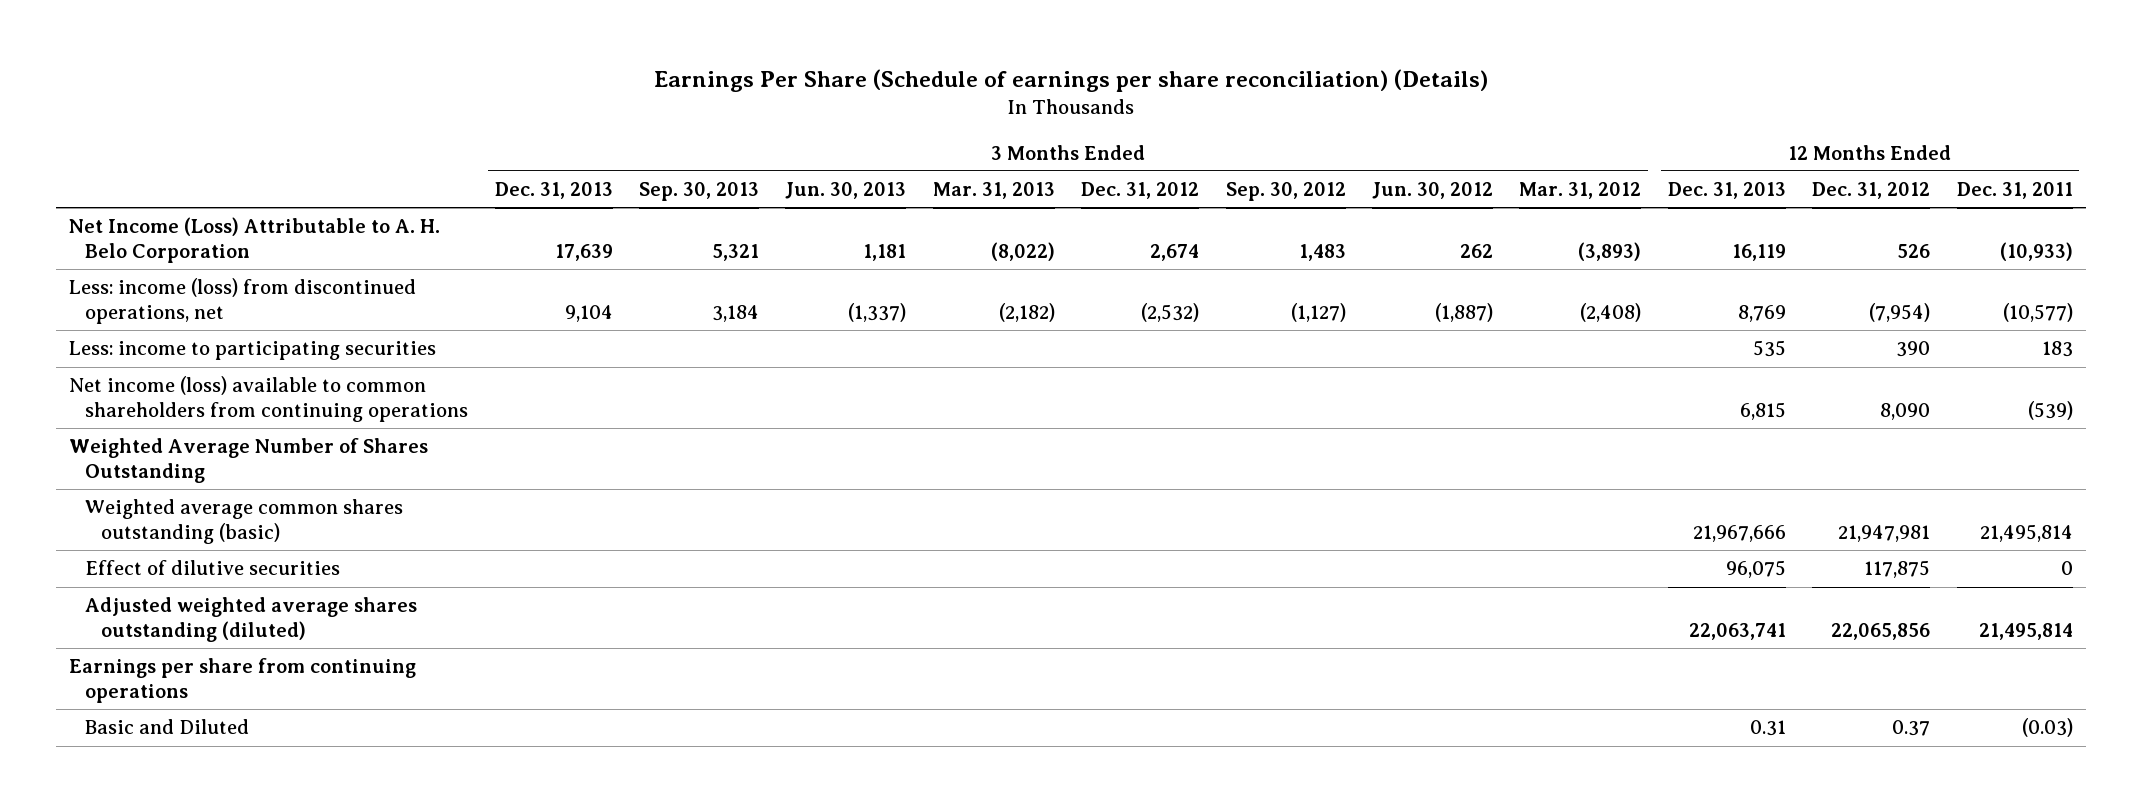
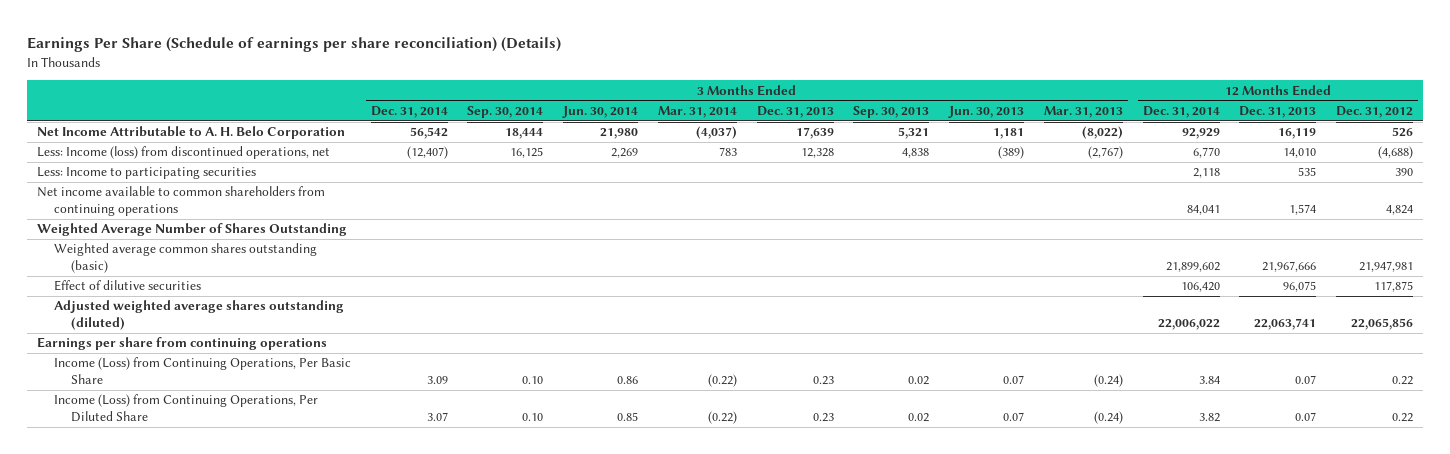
- | 3 Months Ended Dec. 31, 2013 | 3 Months Ended Sep. 30, 2013 | 3 Months Ended Jun. 30, 2013 | 3 Months Ended Mar. 31, 2013 | 3 Months Ended Dec. 31, 2012 | 3 Months Ended Sep. 30, 2012 | 3 Months Ended Jun. 30, 2012 | 3 Months Ended Mar. 31, 2012 | 12 Months Ended Dec. 31, 2013 | 12 Months Ended Dec. 31, 2012 | 12 Months Ended Dec. 31, 2011
+ | 3 Months Ended Dec. 31, 2014 | 3 Months Ended Sep. 30, 2014 | 3 Months Ended Jun. 30, 2014 | 3 Months Ended Mar. 31, 2014 | 3 Months Ended Dec. 31, 2013 | 3 Months Ended Sep. 30, 2013 | 3 Months Ended Jun. 30, 2013 | 3 Months Ended Mar. 31, 2013 | 12 Months Ended Dec. 31, 2014 | 12 Months Ended Dec. 31, 2013 | 12 Months Ended Dec. 31, 2012
- Net Income (Loss) Attributable to A. H. Belo Corporation | 17,639 | 5,321 | 1,181 | (8,022) | 2,674 | 1,483 | 262 | (3,893) | 16,119 | 526 | (10,933)
- Less: income (loss) from discontinued operations, net | 9,104 | 3,184 | (1,337) | (2,182) | (2,532) | (1,127) | (1,887) | (2,408) | 8,769 | (7,954) | (10,577)
- Less: income to participating securities | | | | | | | | | 535 | 390 | 183
- Net income (loss) available to common shareholders from continuing operations | | | | | | | | | 6,815 | 8,090 | (539)
+ Net Income Attributable to A. H. Belo Corporation | 56,542 | 18,444 | 21,980 | (4,037) | 17,639 | 5,321 | 1,181 | (8,022) | 92,929 | 16,119 | 526
+ Less: Income (loss) from discontinued operations, net | (12,407) | 16,125 | 2,269 | 783 | 12,328 | 4,838 | (389) | (2,767) | 6,770 | 14,010 | (4,688)
+ Less: Income to participating securities | | | | | | | | | 2,118 | 535 | 390
+ Net income available to common shareholders from continuing operations | | | | | | | | | 84,041 | 1,574 | 4,824
- Basic and Diluted | | | | | | | | | 0.31 | 0.37 | (0.03)
+ Income (Loss) from Continuing Operations, Per Basic Share | 3.09 | 0.10 | 0.86 | (0.22) | 0.23 | 0.02 | 0.07 | (0.24) | 3.84 | 0.07 | 0.22
+ Income (Loss) from Continuing Operations, Per Diluted Share | 3.07 | 0.10 | 0.85 | (0.22) | 0.23 | 0.02 | 0.07 | (0.24) | 3.82 | 0.07 | 0.22

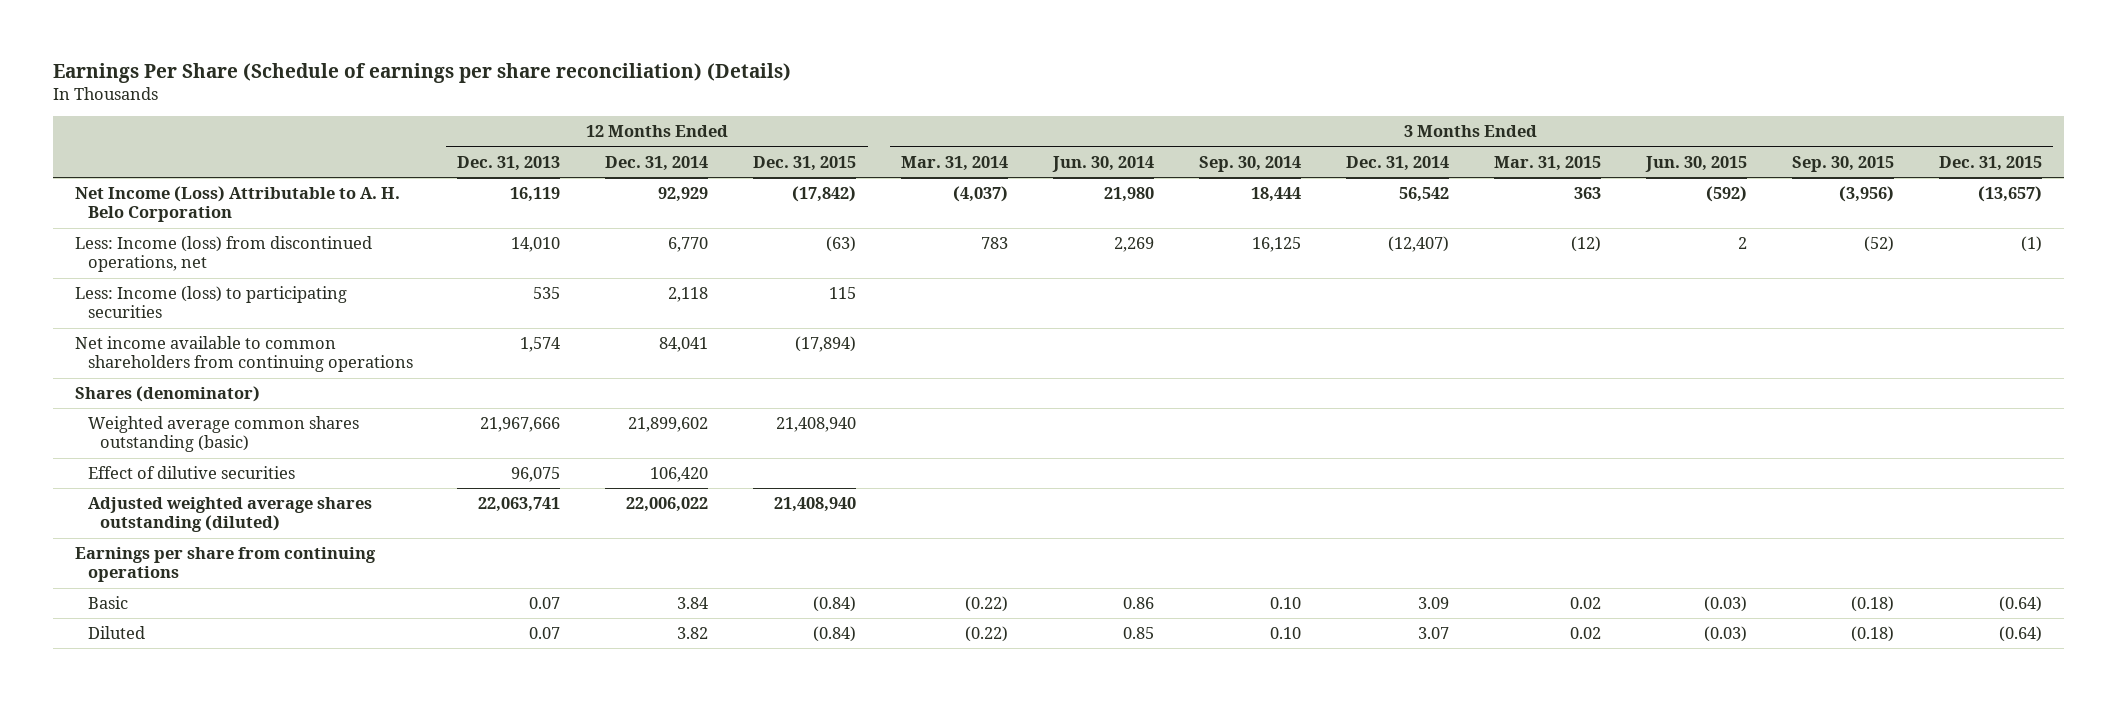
- | 3 Months Ended Dec. 31, 2014 | 3 Months Ended Sep. 30, 2014 | 3 Months Ended Jun. 30, 2014 | 3 Months Ended Mar. 31, 2014 | 3 Months Ended Dec. 31, 2013 | 3 Months Ended Sep. 30, 2013 | 3 Months Ended Jun. 30, 2013 | 3 Months Ended Mar. 31, 2013 | 12 Months Ended Dec. 31, 2014 | 12 Months Ended Dec. 31, 2013 | 12 Months Ended Dec. 31, 2012
+ | 12 Months Ended Dec. 31, 2013 | 12 Months Ended Dec. 31, 2014 | 12 Months Ended Dec. 31, 2015 | 3 Months Ended Mar. 31, 2014 | 3 Months Ended Jun. 30, 2014 | 3 Months Ended Sep. 30, 2014 | 3 Months Ended Dec. 31, 2014 | 3 Months Ended Mar. 31, 2015 | 3 Months Ended Jun. 30, 2015 | 3 Months Ended Sep. 30, 2015 | 3 Months Ended Dec. 31, 2015
- Net Income Attributable to A. H. Belo Corporation | 56,542 | 18,444 | 21,980 | (4,037) | 17,639 | 5,321 | 1,181 | (8,022) | 92,929 | 16,119 | 526
+ Net Income (Loss) Attributable to A. H. Belo Corporation | 16,119 | 92,929 | (17,842) | (4,037) | 21,980 | 18,444 | 56,542 | 363 | (592) | (3,956) | (13,657)
- Less: Income to participating securities | | | | | | | | | 2,118 | 535 | 390
+ Less: Income (loss) to participating securities | 535 | 2,118 | 115 | | | | | | | |
- Weighted Average Number of Shares Outstanding
+ Shares (denominator)
- Income (Loss) from Continuing Operations, Per Basic Share | 3.09 | 0.10 | 0.86 | (0.22) | 0.23 | 0.02 | 0.07 | (0.24) | 3.84 | 0.07 | 0.22
- Income (Loss) from Continuing Operations, Per Diluted Share | 3.07 | 0.10 | 0.85 | (0.22) | 0.23 | 0.02 | 0.07 | (0.24) | 3.82 | 0.07 | 0.22
+ Basic | 0.07 | 3.84 | (0.84) | (0.22) | 0.86 | 0.10 | 3.09 | 0.02 | (0.03) | (0.18) | (0.64)
+ Diluted | 0.07 | 3.82 | (0.84) | (0.22) | 0.85 | 0.10 | 3.07 | 0.02 | (0.03) | (0.18) | (0.64)

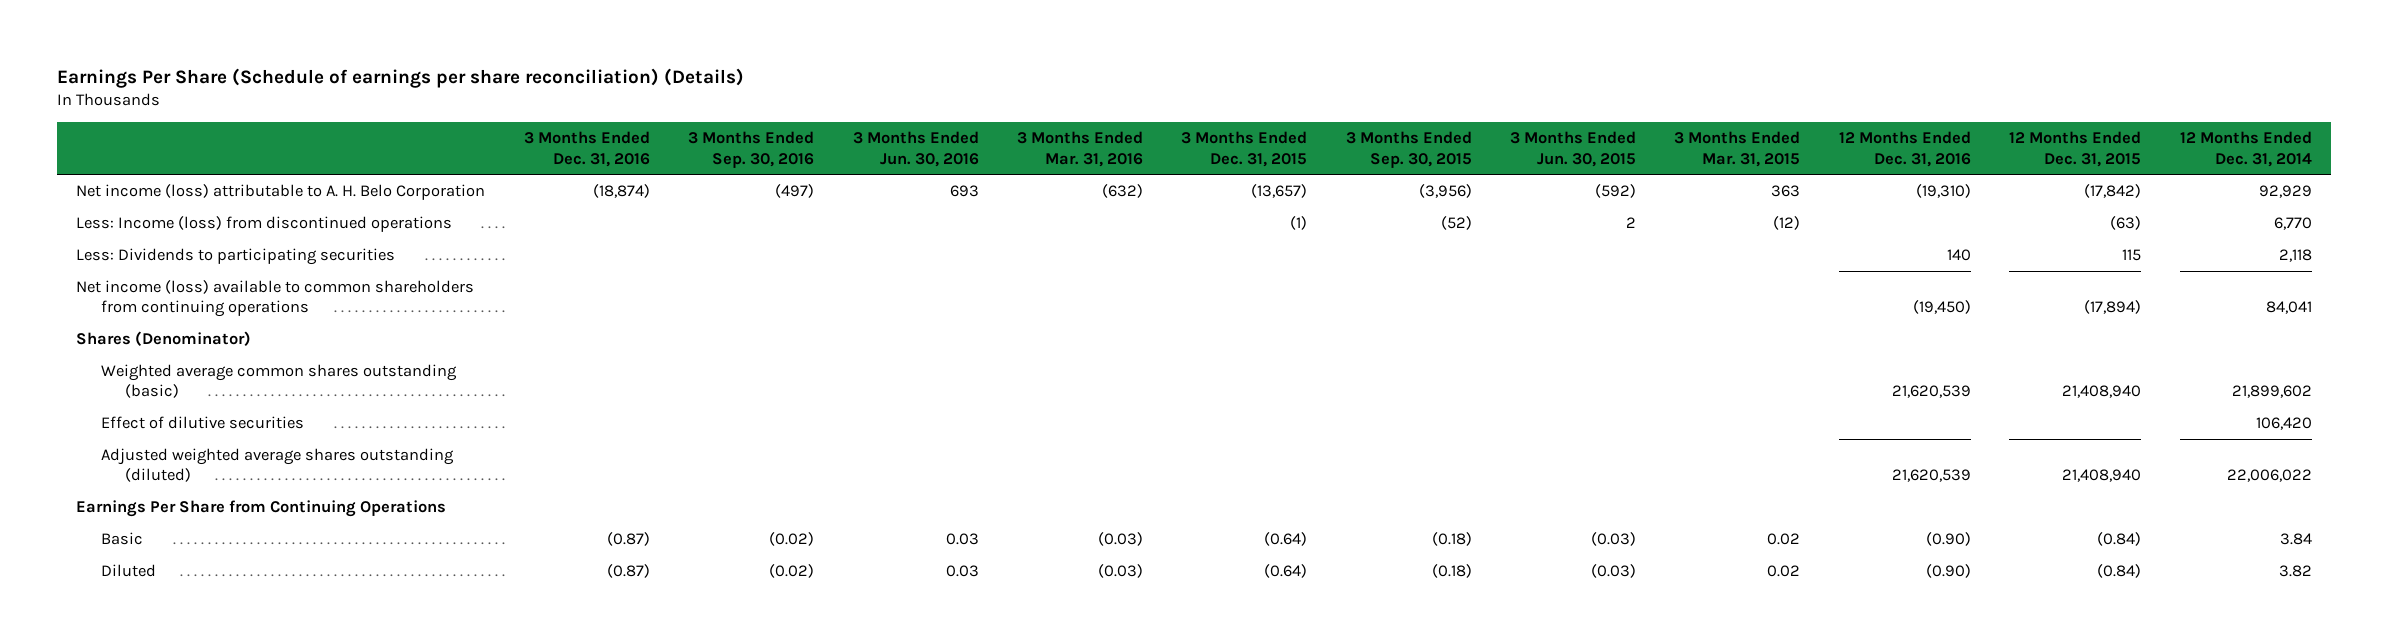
- | 12 Months Ended Dec. 31, 2013 | 12 Months Ended Dec. 31, 2014 | 12 Months Ended Dec. 31, 2015 | 3 Months Ended Mar. 31, 2014 | 3 Months Ended Jun. 30, 2014 | 3 Months Ended Sep. 30, 2014 | 3 Months Ended Dec. 31, 2014 | 3 Months Ended Mar. 31, 2015 | 3 Months Ended Jun. 30, 2015 | 3 Months Ended Sep. 30, 2015 | 3 Months Ended Dec. 31, 2015
+ | 3 Months Ended Dec. 31, 2016 | 3 Months Ended Sep. 30, 2016 | 3 Months Ended Jun. 30, 2016 | 3 Months Ended Mar. 31, 2016 | 3 Months Ended Dec. 31, 2015 | 3 Months Ended Sep. 30, 2015 | 3 Months Ended Jun. 30, 2015 | 3 Months Ended Mar. 31, 2015 | 12 Months Ended Dec. 31, 2016 | 12 Months Ended Dec. 31, 2015 | 12 Months Ended Dec. 31, 2014
- Net Income (Loss) Attributable to A. H. Belo Corporation | 16,119 | 92,929 | (17,842) | (4,037) | 21,980 | 18,444 | 56,542 | 363 | (592) | (3,956) | (13,657)
- Less: Income (loss) from discontinued operations, net | 14,010 | 6,770 | (63) | 783 | 2,269 | 16,125 | (12,407) | (12) | 2 | (52) | (1)
- Less: Income (loss) to participating securities | 535 | 2,118 | 115 | | | | | | | |
- Net income available to common shareholders from continuing operations | 1,574 | 84,041 | (17,894) | | | | | | | |
- Shares (denominator)
+ Net income (loss) attributable to A. H. Belo Corporation | (18,874) | (497) | 693 | (632) | (13,657) | (3,956) | (592) | 363 | (19,310) | (17,842) | 92,929
+ Less: Income (loss) from discontinued operations | | | | | (1) | (52) | 2 | (12) | | (63) | 6,770
+ Less: Dividends to participating securities | | | | | | | | | 140 | 115 | 2,118
+ Net income (loss) available to common shareholders from continuing operations | | | | | | | | | (19,450) | (17,894) | 84,041
+ Shares (Denominator)
- Earnings per share from continuing operations
+ Earnings Per Share from Continuing Operations

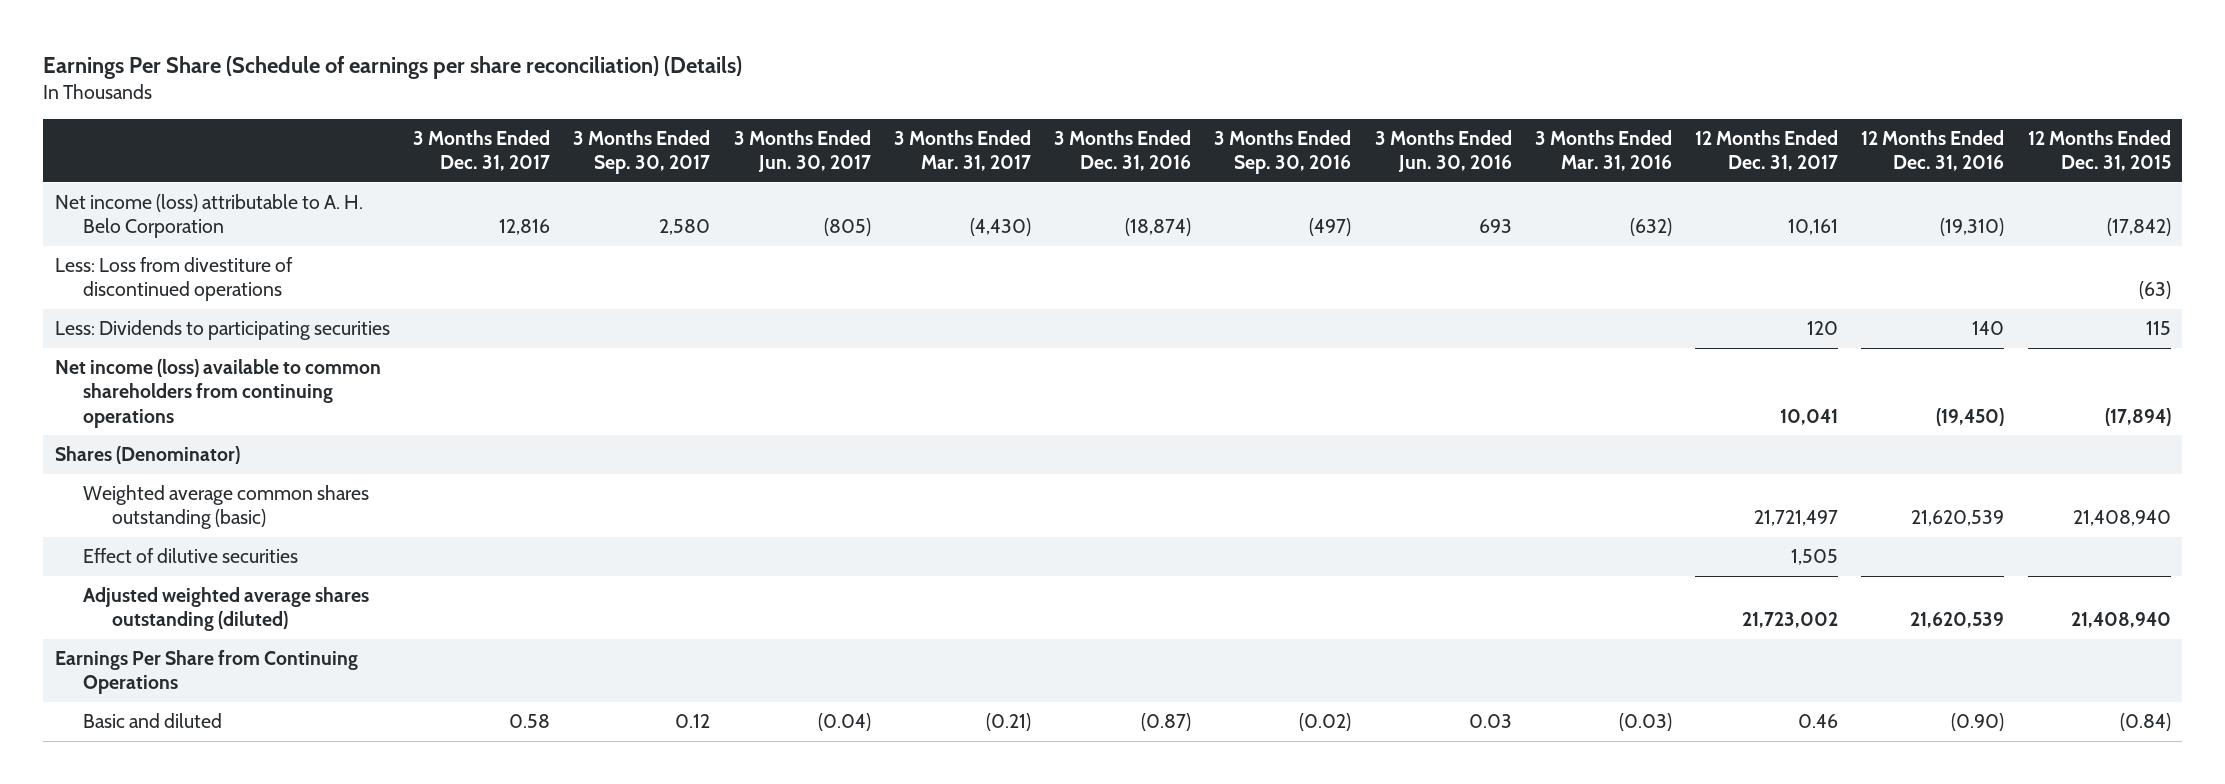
- | 3 Months Ended Dec. 31, 2016 | 3 Months Ended Sep. 30, 2016 | 3 Months Ended Jun. 30, 2016 | 3 Months Ended Mar. 31, 2016 | 3 Months Ended Dec. 31, 2015 | 3 Months Ended Sep. 30, 2015 | 3 Months Ended Jun. 30, 2015 | 3 Months Ended Mar. 31, 2015 | 12 Months Ended Dec. 31, 2016 | 12 Months Ended Dec. 31, 2015 | 12 Months Ended Dec. 31, 2014
+ | 3 Months Ended Dec. 31, 2017 | 3 Months Ended Sep. 30, 2017 | 3 Months Ended Jun. 30, 2017 | 3 Months Ended Mar. 31, 2017 | 3 Months Ended Dec. 31, 2016 | 3 Months Ended Sep. 30, 2016 | 3 Months Ended Jun. 30, 2016 | 3 Months Ended Mar. 31, 2016 | 12 Months Ended Dec. 31, 2017 | 12 Months Ended Dec. 31, 2016 | 12 Months Ended Dec. 31, 2015
- Less: Income (loss) from discontinued operations | | | | | (1) | (52) | 2 | (12) | | (63) | 6,770
+ Less: Loss from divestiture of discontinued operations | | | | | | | | | | | (63)
- Basic | (0.87) | (0.02) | 0.03 | (0.03) | (0.64) | (0.18) | (0.03) | 0.02 | (0.90) | (0.84) | 3.84
- Diluted | (0.87) | (0.02) | 0.03 | (0.03) | (0.64) | (0.18) | (0.03) | 0.02 | (0.90) | (0.84) | 3.82
+ Basic and diluted | 0.58 | 0.12 | (0.04) | (0.21) | (0.87) | (0.02) | 0.03 | (0.03) | 0.46 | (0.90) | (0.84)

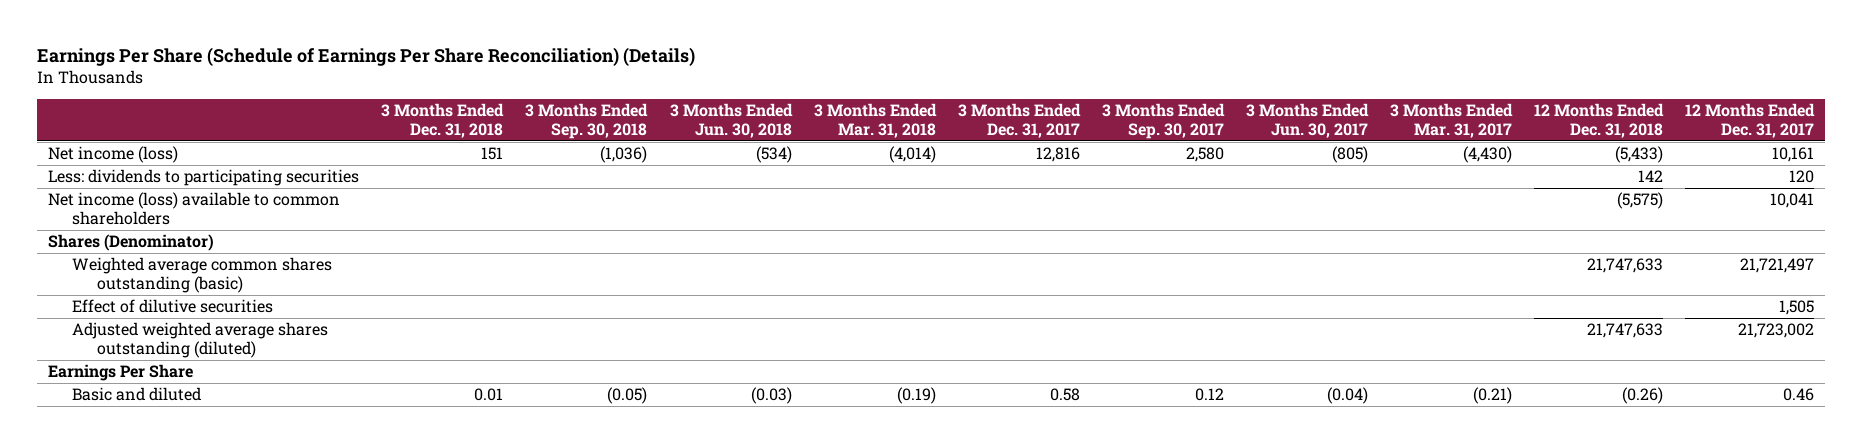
- Earnings Per Share (Schedule of earnings per share reconciliation) (Details)
+ Earnings Per Share (Schedule of Earnings Per Share Reconciliation) (Details)
- | 3 Months Ended Dec. 31, 2017 | 3 Months Ended Sep. 30, 2017 | 3 Months Ended Jun. 30, 2017 | 3 Months Ended Mar. 31, 2017 | 3 Months Ended Dec. 31, 2016 | 3 Months Ended Sep. 30, 2016 | 3 Months Ended Jun. 30, 2016 | 3 Months Ended Mar. 31, 2016 | 12 Months Ended Dec. 31, 2017 | 12 Months Ended Dec. 31, 2016 | 12 Months Ended Dec. 31, 2015
+ | 3 Months Ended Dec. 31, 2018 | 3 Months Ended Sep. 30, 2018 | 3 Months Ended Jun. 30, 2018 | 3 Months Ended Mar. 31, 2018 | 3 Months Ended Dec. 31, 2017 | 3 Months Ended Sep. 30, 2017 | 3 Months Ended Jun. 30, 2017 | 3 Months Ended Mar. 31, 2017 | 12 Months Ended Dec. 31, 2018 | 12 Months Ended Dec. 31, 2017
- Net income (loss) attributable to A. H. Belo Corporation | 12,816 | 2,580 | (805) | (4,430) | (18,874) | (497) | 693 | (632) | 10,161 | (19,310) | (17,842)
- Less: Loss from divestiture of discontinued operations | | | | | | | | | | | (63)
- Less: Dividends to participating securities | | | | | | | | | 120 | 140 | 115
- Net income (loss) available to common shareholders from continuing operations | | | | | | | | | 10,041 | (19,450) | (17,894)
+ Net income (loss) | 151 | (1,036) | (534) | (4,014) | 12,816 | 2,580 | (805) | (4,430) | (5,433) | 10,161
+ Less: dividends to participating securities | | | | | | | | | 142 | 120
+ Net income (loss) available to common shareholders | | | | | | | | | (5,575) | 10,041
- Earnings Per Share from Continuing Operations
+ Earnings Per Share

